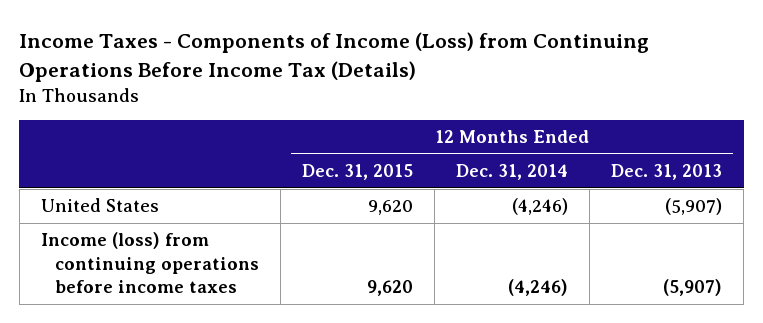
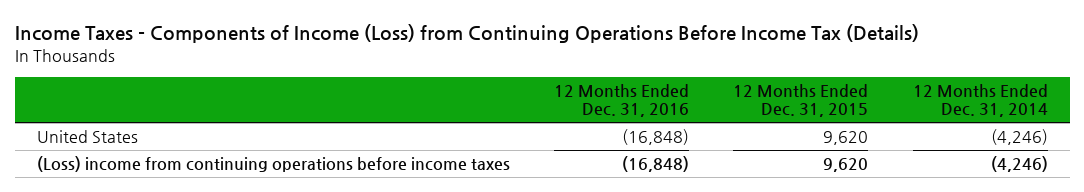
- | 12 Months Ended Dec. 31, 2015 | 12 Months Ended Dec. 31, 2014 | 12 Months Ended Dec. 31, 2013
+ | 12 Months Ended Dec. 31, 2016 | 12 Months Ended Dec. 31, 2015 | 12 Months Ended Dec. 31, 2014
- Income (loss) from continuing operations before income taxes | 9,620 | (4,246) | (5,907)
+ (Loss) income from continuing operations before income taxes | (16,848) | 9,620 | (4,246)

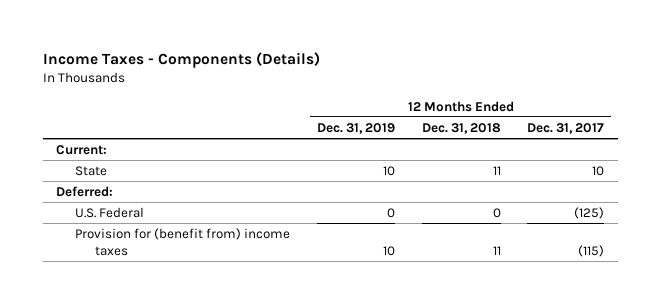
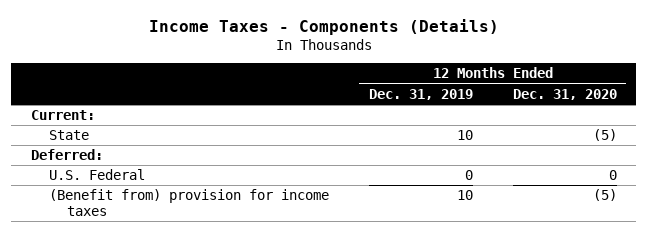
- | 12 Months Ended Dec. 31, 2019 | 12 Months Ended Dec. 31, 2018 | 12 Months Ended Dec. 31, 2017
+ | 12 Months Ended Dec. 31, 2019 | 12 Months Ended Dec. 31, 2020
- Provision for (benefit from) income taxes | 10 | 11 | (115)
+ (Benefit from) provision for income taxes | 10 | (5)

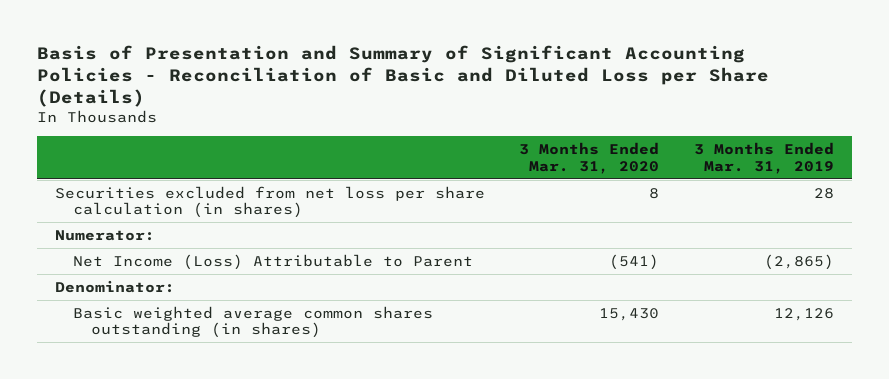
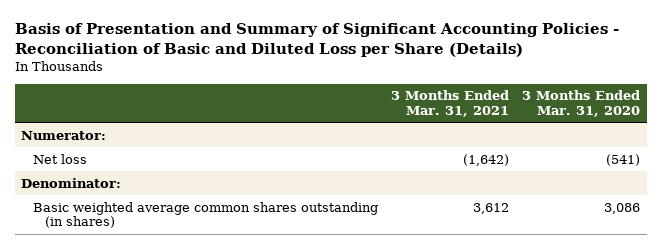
- | 3 Months Ended Mar. 31, 2020 | 3 Months Ended Mar. 31, 2019
+ | 3 Months Ended Mar. 31, 2021 | 3 Months Ended Mar. 31, 2020
- Securities excluded from net loss per share calculation (in shares) | 8 | 28
- Net Income (Loss) Attributable to Parent | (541) | (2,865)
+ Net loss | (1,642) | (541)
- Basic weighted average common shares outstanding (in shares) | 15,430 | 12,126
+ Basic weighted average common shares outstanding (in shares) | 3,612 | 3,086

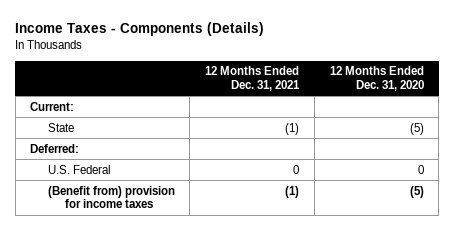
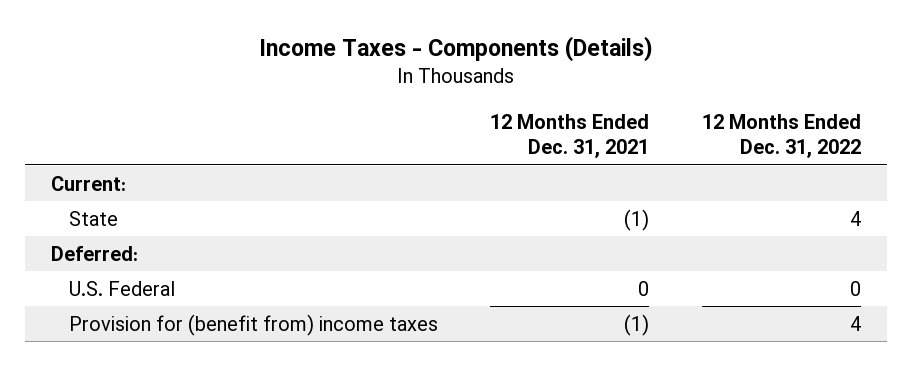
- | 12 Months Ended Dec. 31, 2021 | 12 Months Ended Dec. 31, 2020
+ | 12 Months Ended Dec. 31, 2021 | 12 Months Ended Dec. 31, 2022
- (Benefit from) provision for income taxes | (1) | (5)
+ Provision for (benefit from) income taxes | (1) | 4

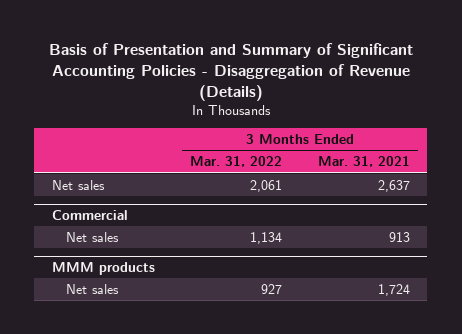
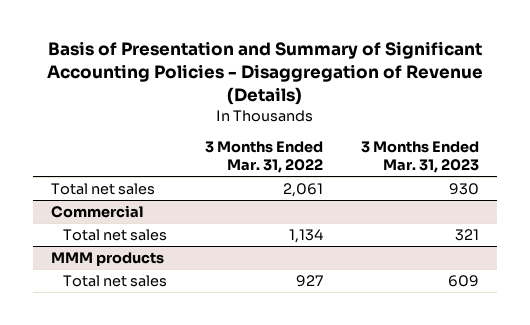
- | 3 Months Ended Mar. 31, 2022 | 3 Months Ended Mar. 31, 2021
+ | 3 Months Ended Mar. 31, 2022 | 3 Months Ended Mar. 31, 2023
- Net sales | 2,061 | 2,637
+ Total net sales | 2,061 | 930
@ Commercial
- Net sales | 1,134 | 913
+ Total net sales | 1,134 | 321
@ MMM products
- Net sales | 927 | 1,724
+ Total net sales | 927 | 609

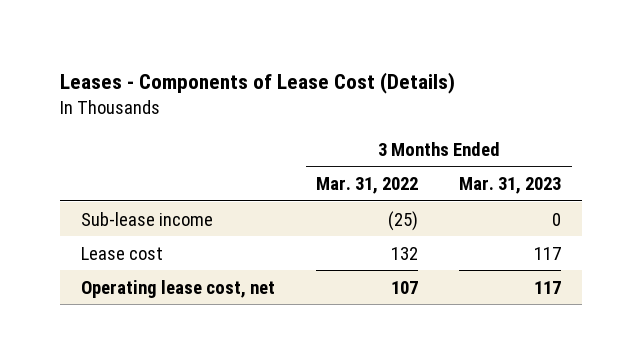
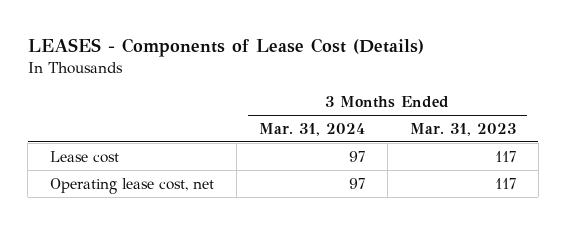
- Leases - Components of Lease Cost (Details)
+ LEASES - Components of Lease Cost (Details)
- | 3 Months Ended Mar. 31, 2022 | 3 Months Ended Mar. 31, 2023
+ | 3 Months Ended Mar. 31, 2024 | 3 Months Ended Mar. 31, 2023
- Sub-lease income | (25) | 0

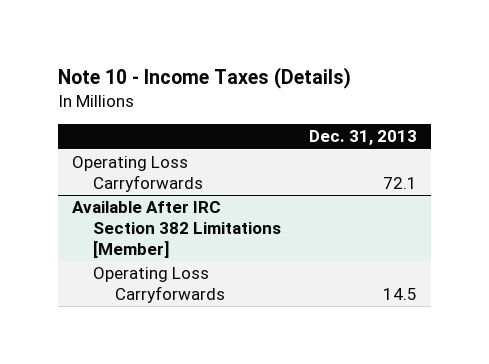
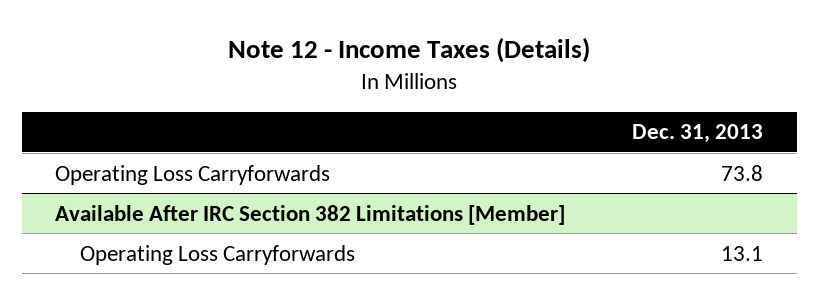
- Note 10 - Income Taxes (Details)
+ Note 12 - Income Taxes (Details)
- Operating Loss Carryforwards | 72.1
+ Operating Loss Carryforwards | 73.8
@ Available After IRC Section 382 Limitations [Member]
- Operating Loss Carryforwards | 14.5
+ Operating Loss Carryforwards | 13.1

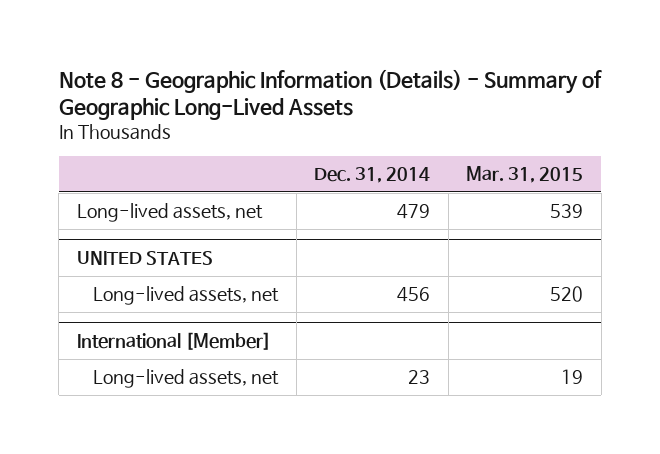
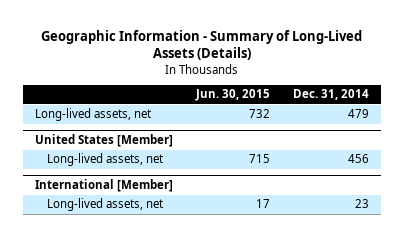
- Note 8 - Geographic Information (Details) - Summary of Geographic Long-Lived Assets
+ Geographic Information - Summary of Long-Lived Assets (Details)
- | Dec. 31, 2014 | Mar. 31, 2015
+ | Jun. 30, 2015 | Dec. 31, 2014
- UNITED STATES
+ United States [Member]

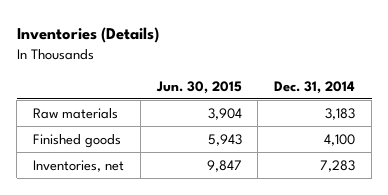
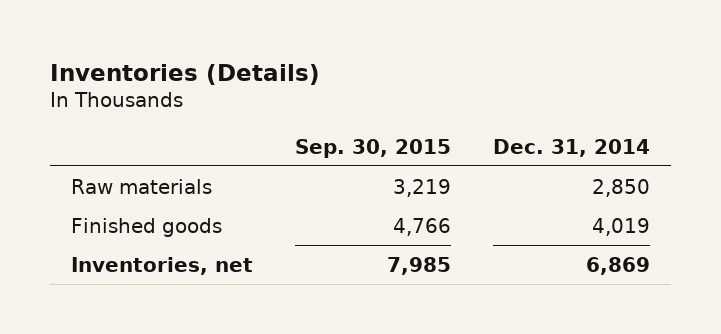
- | Jun. 30, 2015 | Dec. 31, 2014
+ | Sep. 30, 2015 | Dec. 31, 2014
- Raw materials | 3,904 | 3,183
- Finished goods | 5,943 | 4,100
- Inventories, net | 9,847 | 7,283
+ Raw materials | 3,219 | 2,850
+ Finished goods | 4,766 | 4,019
+ Inventories, net | 7,985 | 6,869

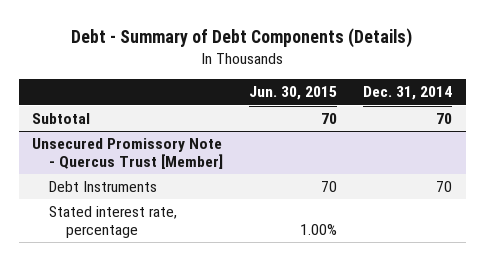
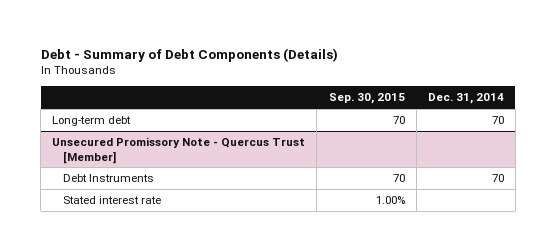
- | Jun. 30, 2015 | Dec. 31, 2014
+ | Sep. 30, 2015 | Dec. 31, 2014
- Subtotal | 70 | 70
+ Long-term debt | 70 | 70
@ Unsecured Promissory Note - Quercus Trust [Member]
- Stated interest rate, percentage | 1.00% |
+ Stated interest rate | 1.00% |

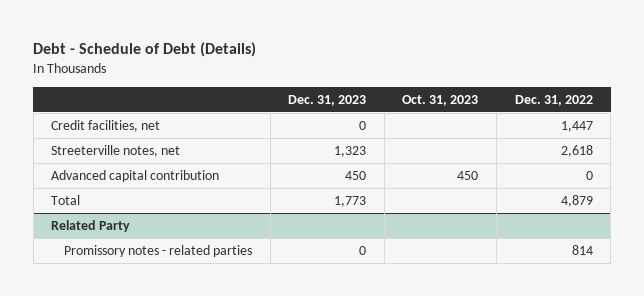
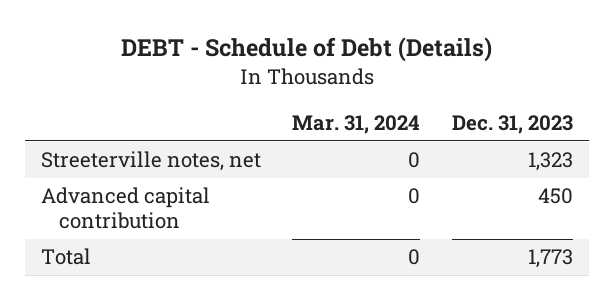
- Debt - Schedule of Debt (Details)
+ DEBT - Schedule of Debt (Details)
- | Dec. 31, 2023 | Oct. 31, 2023 | Dec. 31, 2022
+ | Mar. 31, 2024 | Dec. 31, 2023
- Credit facilities, net | 0 | | 1,447
- Related Party
- Promissory notes - related parties | 0 | | 814

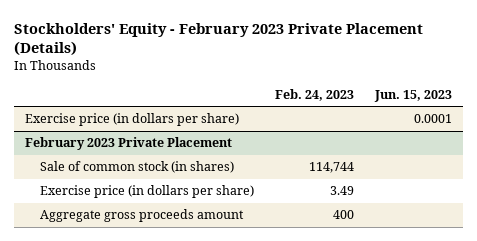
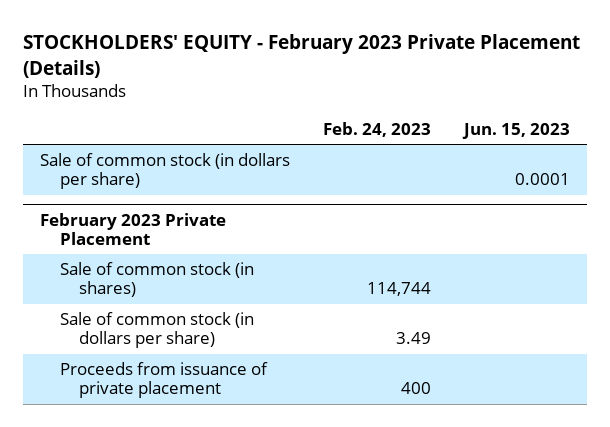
- Stockholders' Equity - February 2023 Private Placement (Details)
+ STOCKHOLDERS' EQUITY - February 2023 Private Placement (Details)
- Exercise price (in dollars per share) | | 0.0001
+ Sale of common stock (in dollars per share) | | 0.0001
@ February 2023 Private Placement
- Exercise price (in dollars per share) | 3.49 |
- Aggregate gross proceeds amount | 400 |
+ Sale of common stock (in dollars per share) | 3.49 |
+ Proceeds from issuance of private placement | 400 |

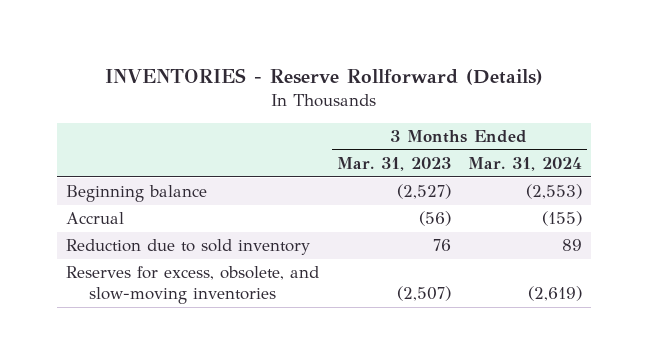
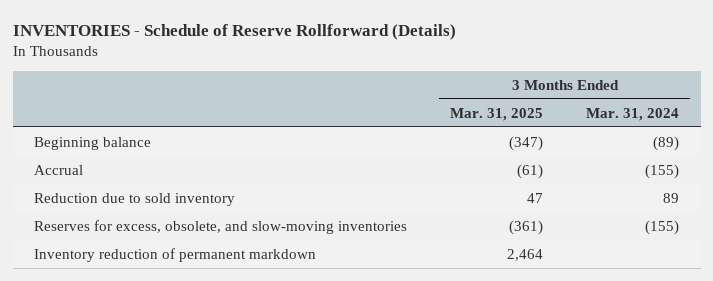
- INVENTORIES - Reserve Rollforward (Details)
+ INVENTORIES - Schedule of Reserve Rollforward (Details)
- | 3 Months Ended Mar. 31, 2023 | 3 Months Ended Mar. 31, 2024
+ | 3 Months Ended Mar. 31, 2025 | 3 Months Ended Mar. 31, 2024
- Beginning balance | (2,527) | (2,553)
+ Beginning balance | (347) | (89)
- Reserves for excess, obsolete, and slow-moving inventories | (2,507) | (2,619)
+ Reserves for excess, obsolete, and slow-moving inventories | (361) | (155)
+ Inventory reduction of permanent markdown | 2,464 |

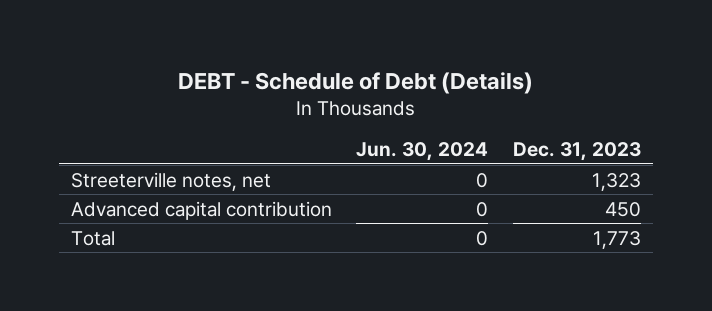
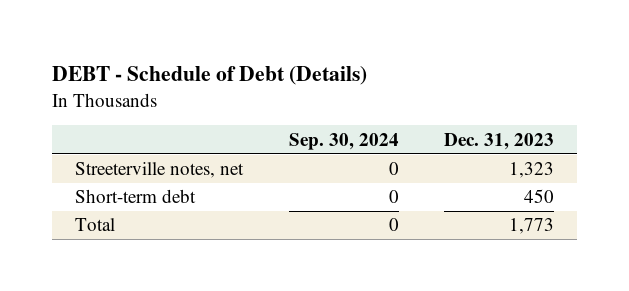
- | Jun. 30, 2024 | Dec. 31, 2023
+ | Sep. 30, 2024 | Dec. 31, 2023
- Advanced capital contribution | 0 | 450
+ Short-term debt | 0 | 450

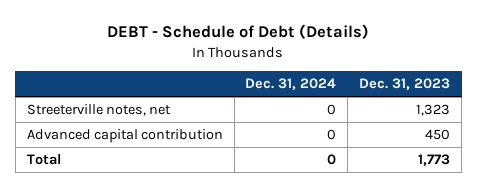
- | Sep. 30, 2024 | Dec. 31, 2023
+ | Dec. 31, 2024 | Dec. 31, 2023
- Short-term debt | 0 | 450
+ Advanced capital contribution | 0 | 450

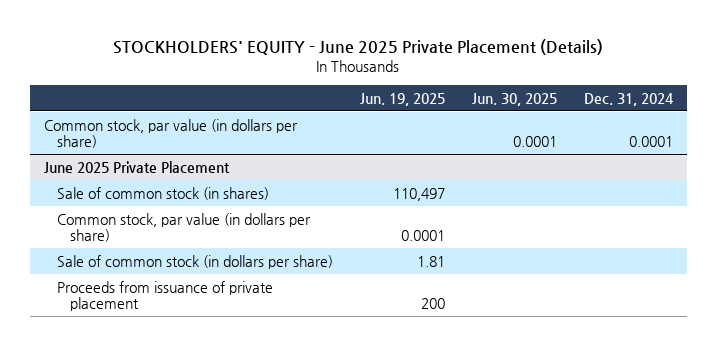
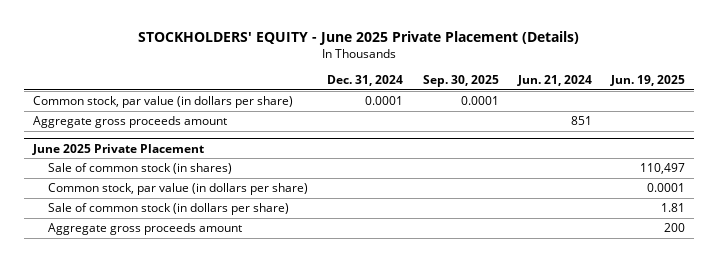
- | Jun. 19, 2025 | Jun. 30, 2025 | Dec. 31, 2024
+ | Dec. 31, 2024 | Sep. 30, 2025 | Jun. 21, 2024 | Jun. 19, 2025
+ Aggregate gross proceeds amount | | | 851 |
@ June 2025 Private Placement
- Proceeds from issuance of private placement | 200 | |
+ Aggregate gross proceeds amount | | | | 200

